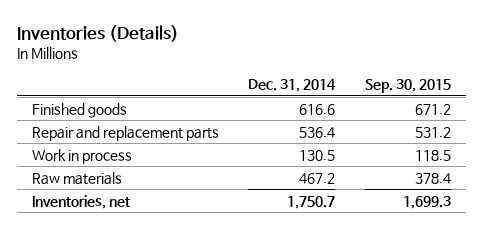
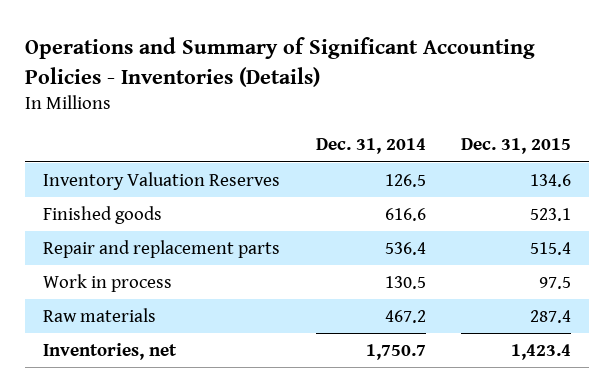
- Inventories (Details)
+ Operations and Summary of Significant Accounting Policies - Inventories (Details)
- | Dec. 31, 2014 | Sep. 30, 2015
+ | Dec. 31, 2014 | Dec. 31, 2015
+ Inventory Valuation Reserves | 126.5 | 134.6

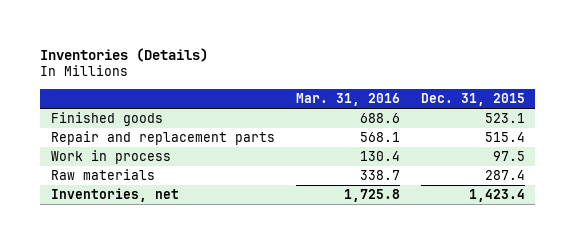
- Operations and Summary of Significant Accounting Policies - Inventories (Details)
+ Inventories (Details)
- | Dec. 31, 2014 | Dec. 31, 2015
+ | Mar. 31, 2016 | Dec. 31, 2015
- Inventory Valuation Reserves | 126.5 | 134.6

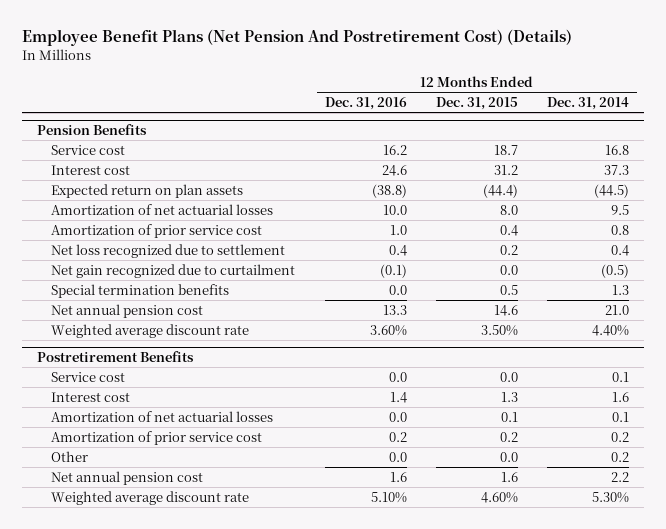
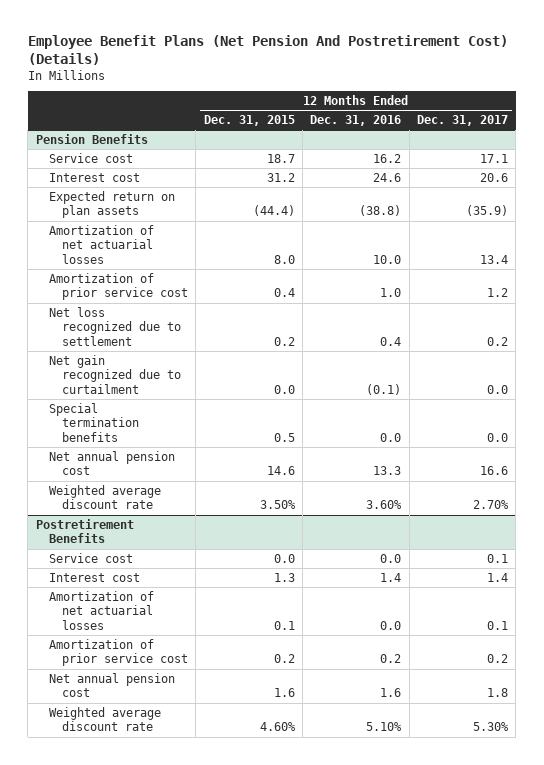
- | 12 Months Ended Dec. 31, 2016 | 12 Months Ended Dec. 31, 2015 | 12 Months Ended Dec. 31, 2014
+ | 12 Months Ended Dec. 31, 2015 | 12 Months Ended Dec. 31, 2016 | 12 Months Ended Dec. 31, 2017
@ Postretirement Benefits
- Other | 0.0 | 0.0 | 0.2

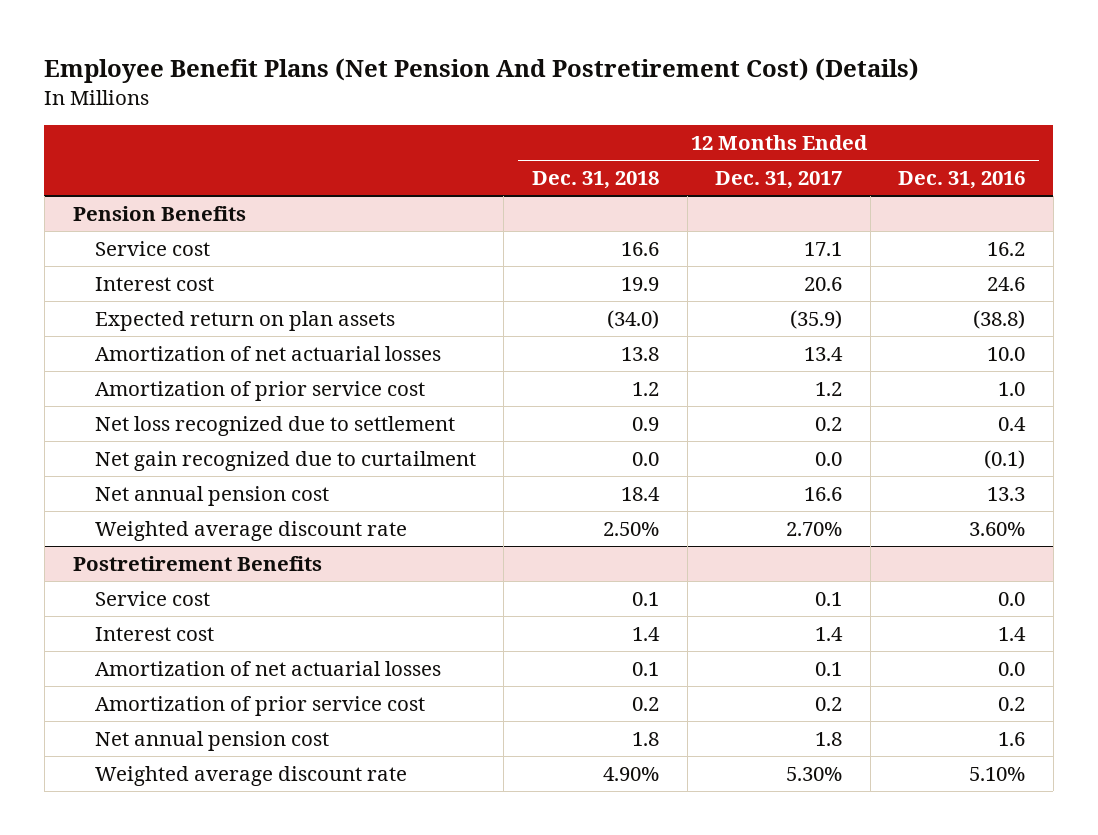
- | 12 Months Ended Dec. 31, 2015 | 12 Months Ended Dec. 31, 2016 | 12 Months Ended Dec. 31, 2017
+ | 12 Months Ended Dec. 31, 2018 | 12 Months Ended Dec. 31, 2017 | 12 Months Ended Dec. 31, 2016
@ Pension Benefits
- Special termination benefits | 0.5 | 0.0 | 0.0

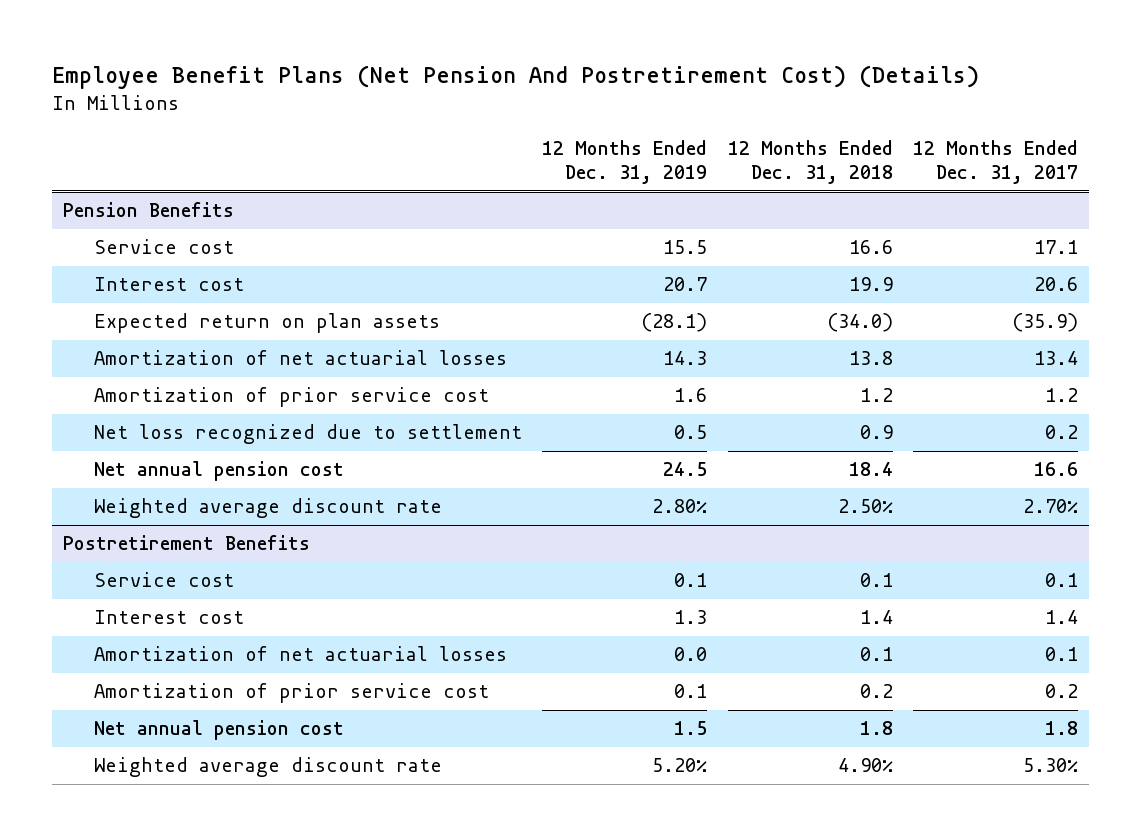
- | 12 Months Ended Dec. 31, 2018 | 12 Months Ended Dec. 31, 2017 | 12 Months Ended Dec. 31, 2016
+ | 12 Months Ended Dec. 31, 2019 | 12 Months Ended Dec. 31, 2018 | 12 Months Ended Dec. 31, 2017
@ Pension Benefits
- Net gain recognized due to curtailment | 0.0 | 0.0 | (0.1)

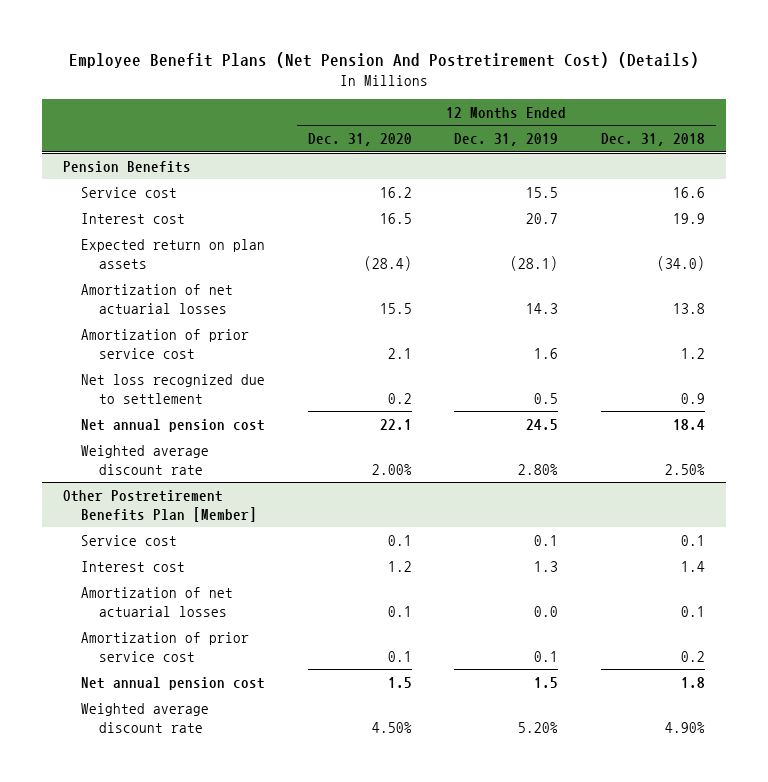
- | 12 Months Ended Dec. 31, 2019 | 12 Months Ended Dec. 31, 2018 | 12 Months Ended Dec. 31, 2017
+ | 12 Months Ended Dec. 31, 2020 | 12 Months Ended Dec. 31, 2019 | 12 Months Ended Dec. 31, 2018
- Postretirement Benefits
+ Other Postretirement Benefits Plan [Member]

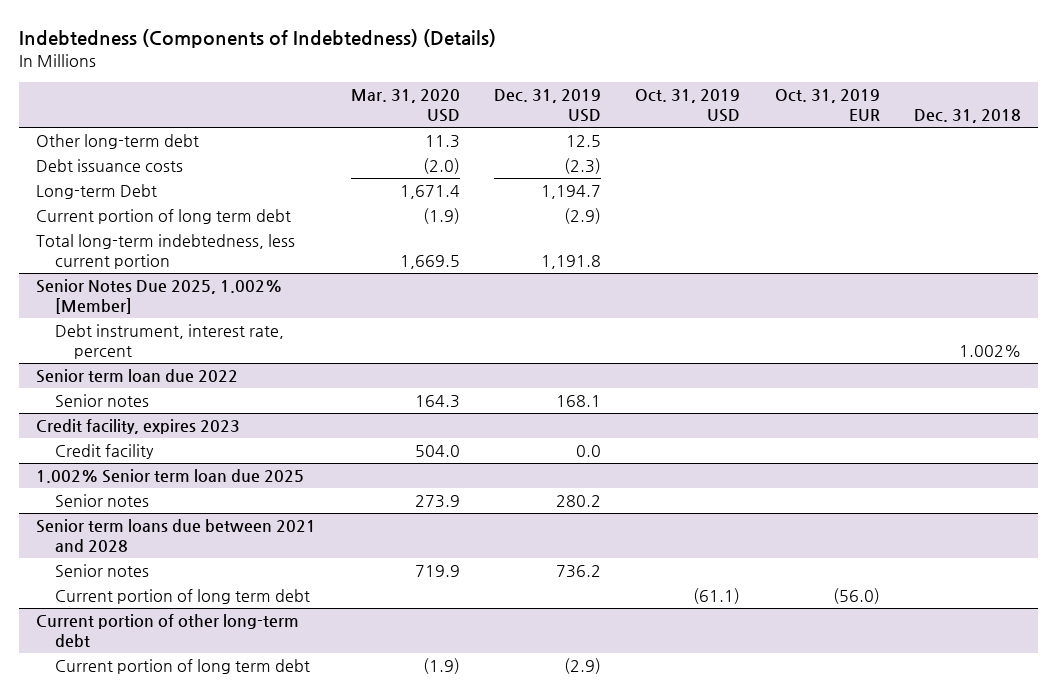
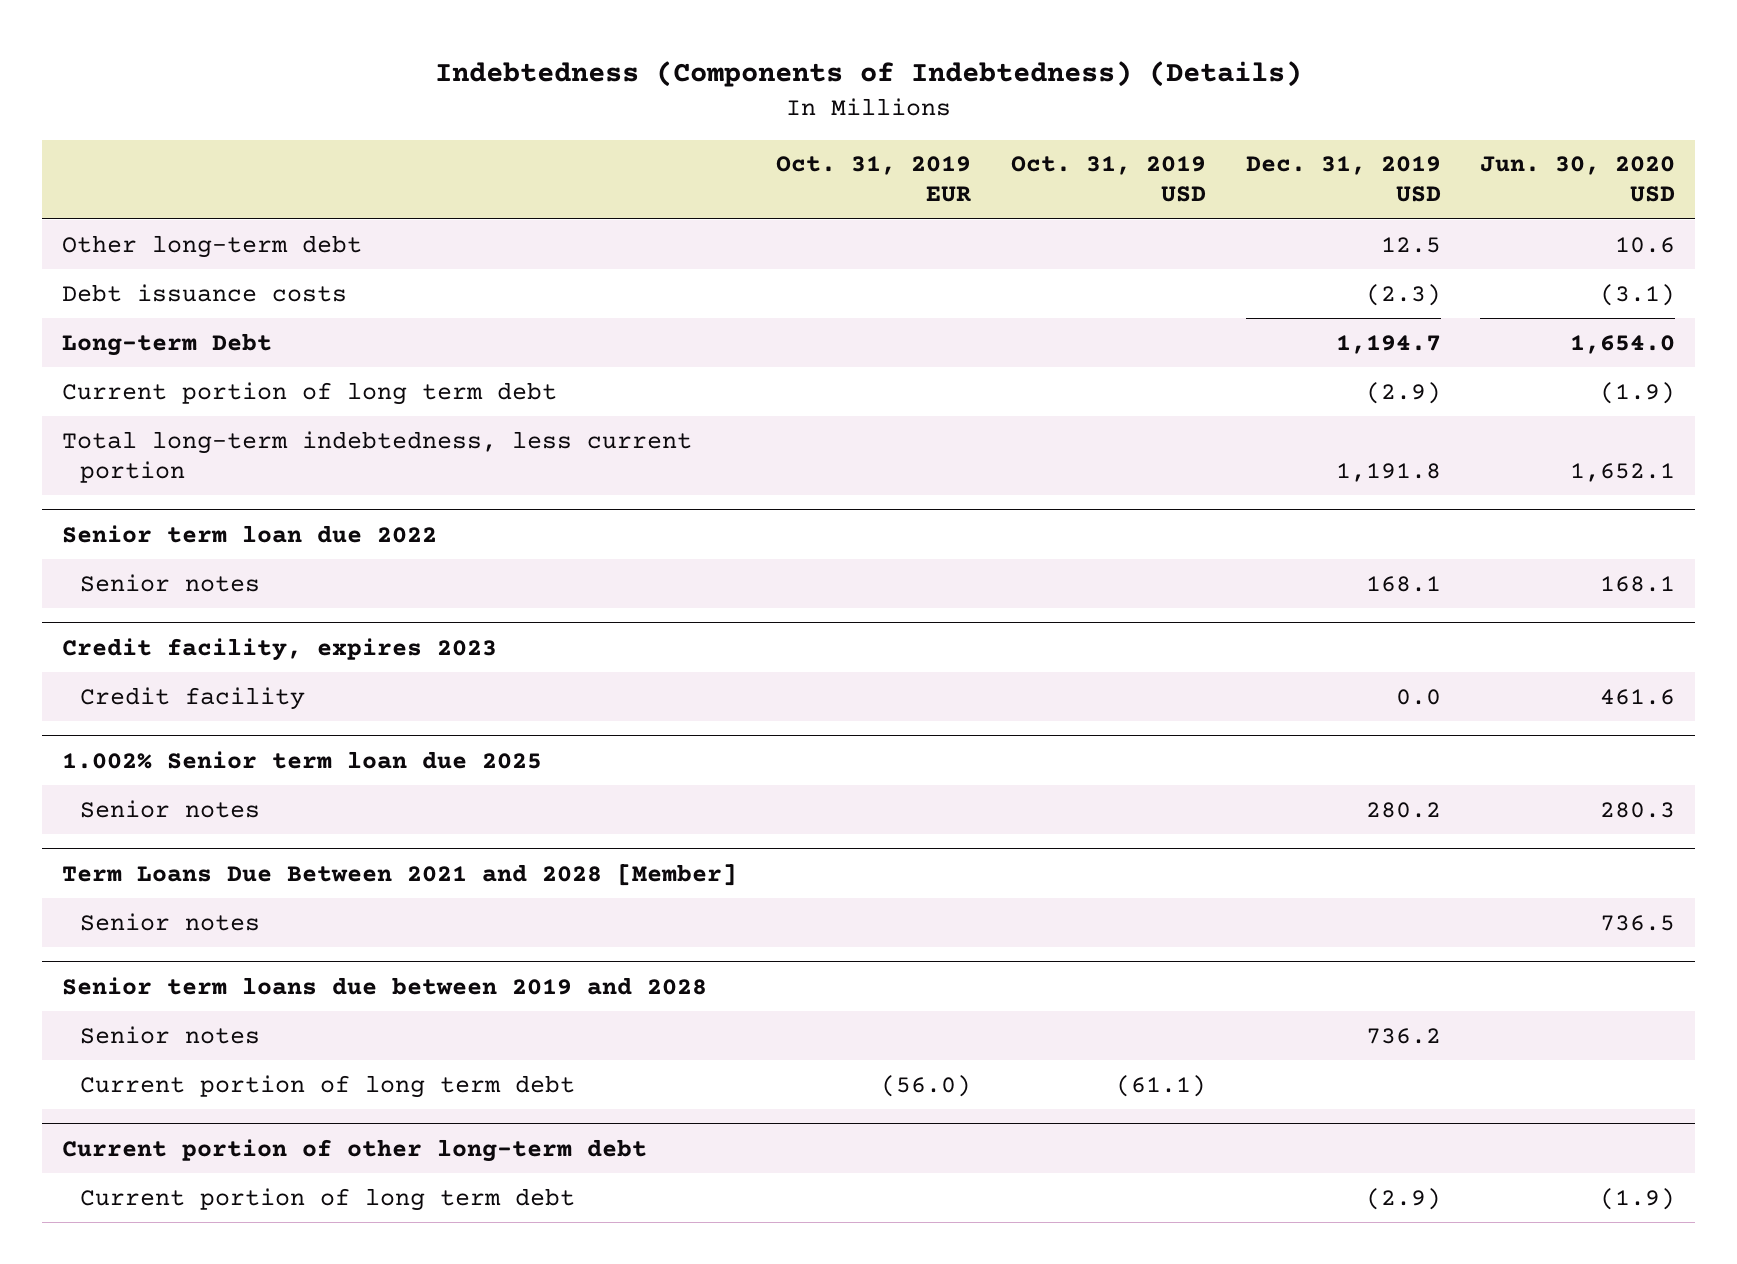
- | Mar. 31, 2020 USD | Dec. 31, 2019 USD | Oct. 31, 2019 USD | Oct. 31, 2019 EUR | Dec. 31, 2018
+ | Oct. 31, 2019 EUR | Oct. 31, 2019 USD | Dec. 31, 2019 USD | Jun. 30, 2020 USD
- Senior Notes Due 2025, 1.002% [Member]
- Debt instrument, interest rate, percent | | | | | 1.002%
- Senior term loans due between 2021 and 2028
+ Term Loans Due Between 2021 and 2028 [Member]
+ Senior notes | | | | 736.5
+ Senior term loans due between 2019 and 2028

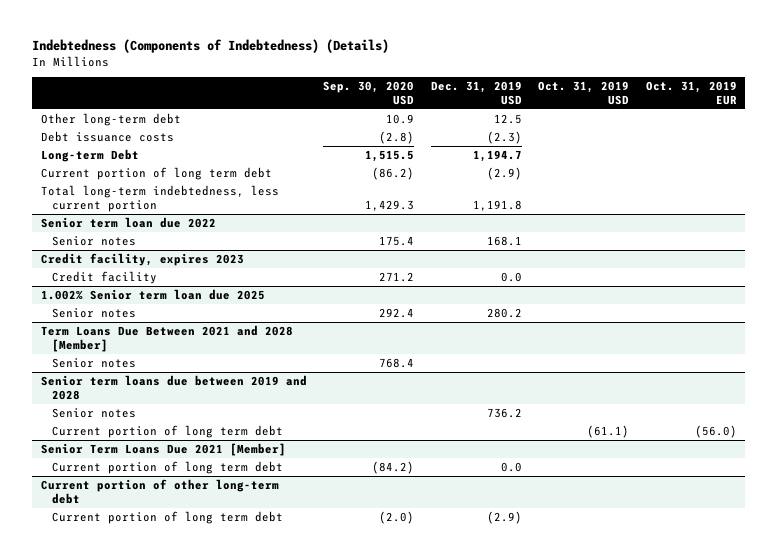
- | Oct. 31, 2019 EUR | Oct. 31, 2019 USD | Dec. 31, 2019 USD | Jun. 30, 2020 USD
+ | Sep. 30, 2020 USD | Dec. 31, 2019 USD | Oct. 31, 2019 USD | Oct. 31, 2019 EUR
+ Senior Term Loans Due 2021 [Member]
+ Current portion of long term debt | (84.2) | 0.0 | |

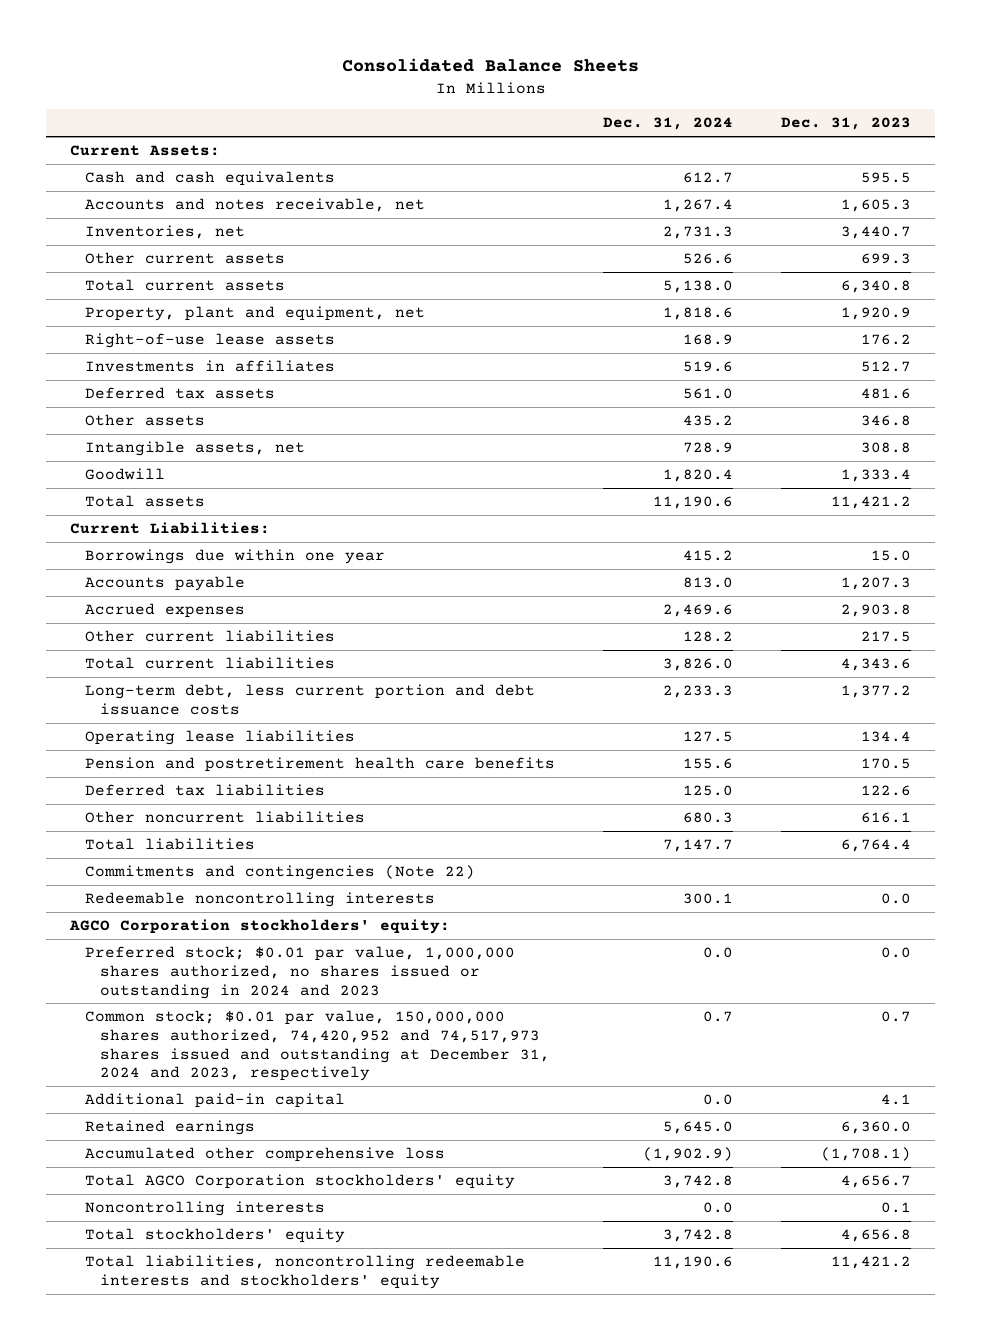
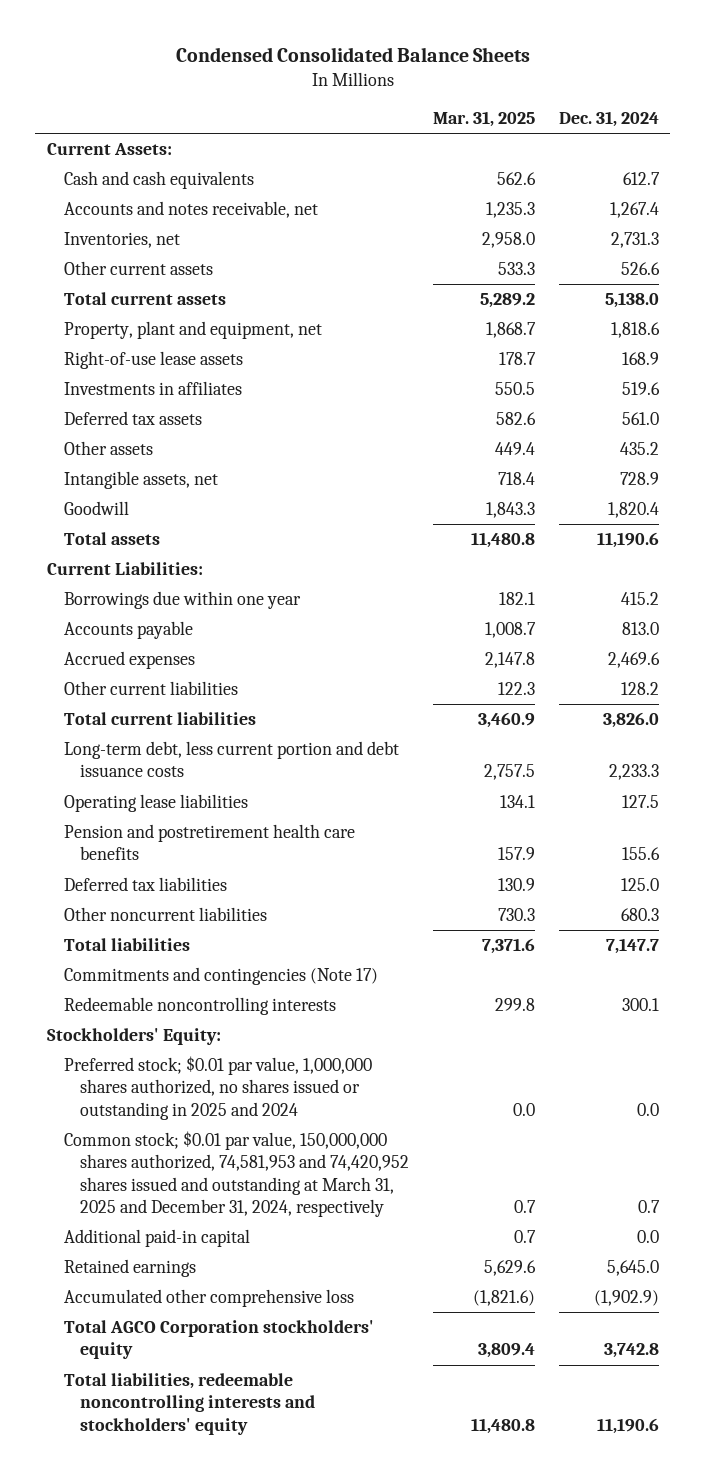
- Consolidated Balance Sheets
+ Condensed Consolidated Balance Sheets
- | Dec. 31, 2024 | Dec. 31, 2023
+ | Mar. 31, 2025 | Dec. 31, 2024
- Commitments and contingencies (Note 22)
+ Commitments and contingencies (Note 17)
- AGCO Corporation stockholders' equity:
- Preferred stock; $0.01 par value, 1,000,000 shares authorized, no shares issued or outstanding in 2024 and 2023 | 0.0 | 0.0
- Common stock; $0.01 par value, 150,000,000 shares authorized, 74,420,952 and 74,517,973 shares issued and outstanding at December 31, 2024 and 2023, respectively | 0.7 | 0.7
+ Stockholders' Equity:
+ Preferred stock; $0.01 par value, 1,000,000 shares authorized, no shares issued or outstanding in 2025 and 2024 | 0.0 | 0.0
+ Common stock; $0.01 par value, 150,000,000 shares authorized, 74,581,953 and 74,420,952 shares issued and outstanding at March 31, 2025 and December 31, 2024, respectively | 0.7 | 0.7
- Noncontrolling interests | 0.0 | 0.1
- Total stockholders' equity | 3,742.8 | 4,656.8
- Total liabilities, noncontrolling redeemable interests and stockholders' equity | 11,190.6 | 11,421.2
+ Total liabilities, redeemable noncontrolling interests and stockholders' equity | 11,480.8 | 11,190.6

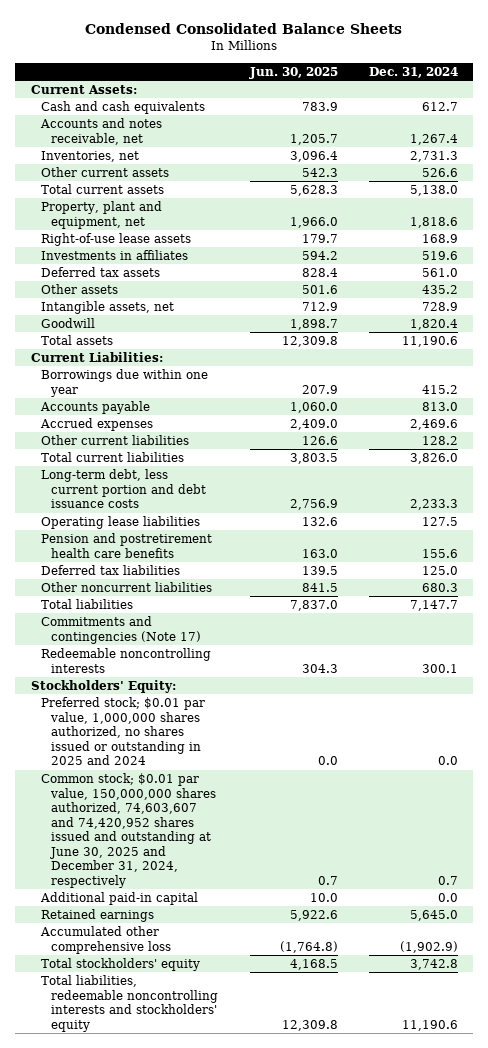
- | Mar. 31, 2025 | Dec. 31, 2024
+ | Jun. 30, 2025 | Dec. 31, 2024
- Common stock; $0.01 par value, 150,000,000 shares authorized, 74,581,953 and 74,420,952 shares issued and outstanding at March 31, 2025 and December 31, 2024, respectively | 0.7 | 0.7
+ Common stock; $0.01 par value, 150,000,000 shares authorized, 74,603,607 and 74,420,952 shares issued and outstanding at June 30, 2025 and December 31, 2024, respectively | 0.7 | 0.7
- Total AGCO Corporation stockholders' equity | 3,809.4 | 3,742.8
+ Total stockholders' equity | 4,168.5 | 3,742.8

